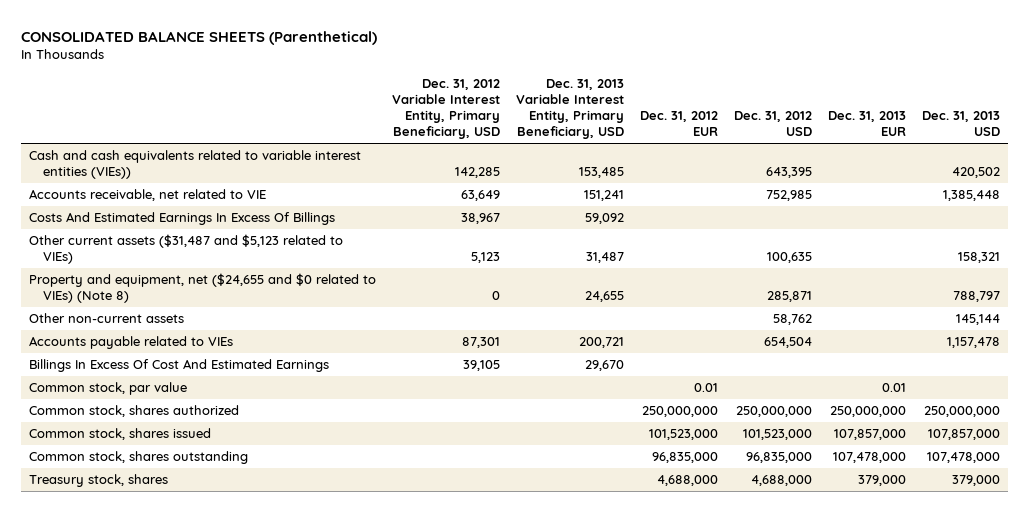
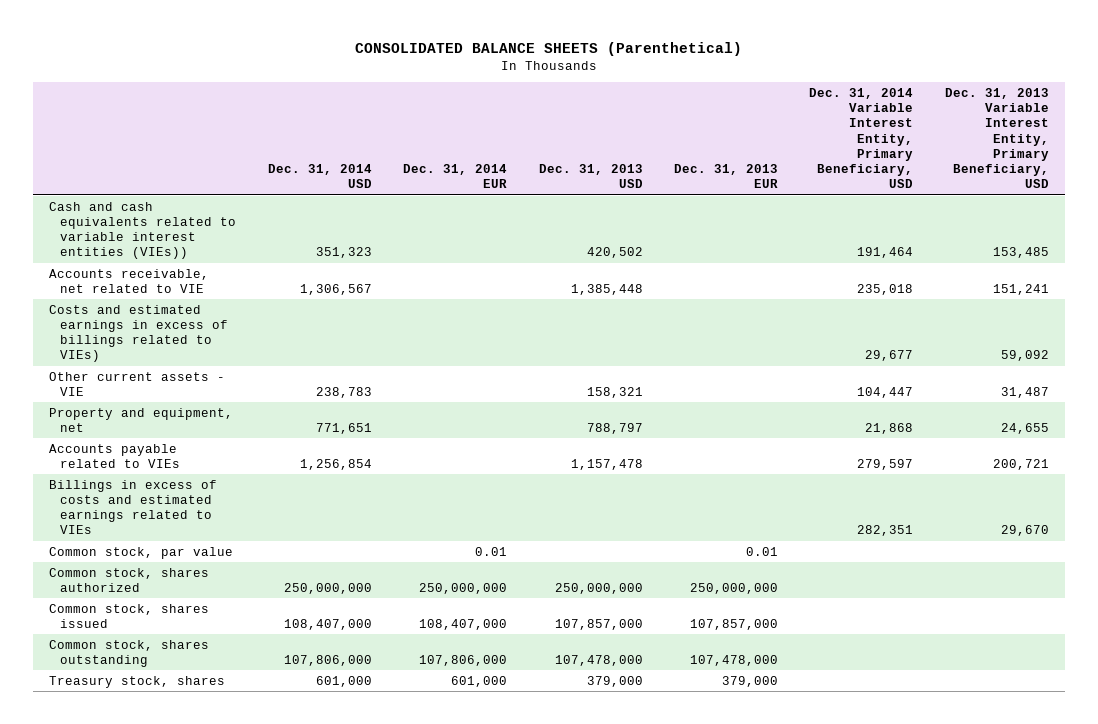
- | Dec. 31, 2012 Variable Interest Entity, Primary Beneficiary, USD | Dec. 31, 2013 Variable Interest Entity, Primary Beneficiary, USD | Dec. 31, 2012 EUR | Dec. 31, 2012 USD | Dec. 31, 2013 EUR | Dec. 31, 2013 USD
+ | Dec. 31, 2014 USD | Dec. 31, 2014 EUR | Dec. 31, 2013 USD | Dec. 31, 2013 EUR | Dec. 31, 2014 Variable Interest Entity, Primary Beneficiary, USD | Dec. 31, 2013 Variable Interest Entity, Primary Beneficiary, USD
- Costs And Estimated Earnings In Excess Of Billings | 38,967 | 59,092 | | | |
- Other current assets ($31,487 and $5,123 related to VIEs) | 5,123 | 31,487 | | 100,635 | | 158,321
- Property and equipment, net ($24,655 and $0 related to VIEs) (Note 8) | 0 | 24,655 | | 285,871 | | 788,797
- Other non-current assets | | | | 58,762 | | 145,144
+ Costs and estimated earnings in excess of billings related to VIEs) | | | | | 29,677 | 59,092
+ Other current assets - VIE | 238,783 | | 158,321 | | 104,447 | 31,487
+ Property and equipment, net | 771,651 | | 788,797 | | 21,868 | 24,655
- Billings In Excess Of Cost And Estimated Earnings | 39,105 | 29,670 | | | |
+ Billings in excess of costs and estimated earnings related to VIEs | | | | | 282,351 | 29,670

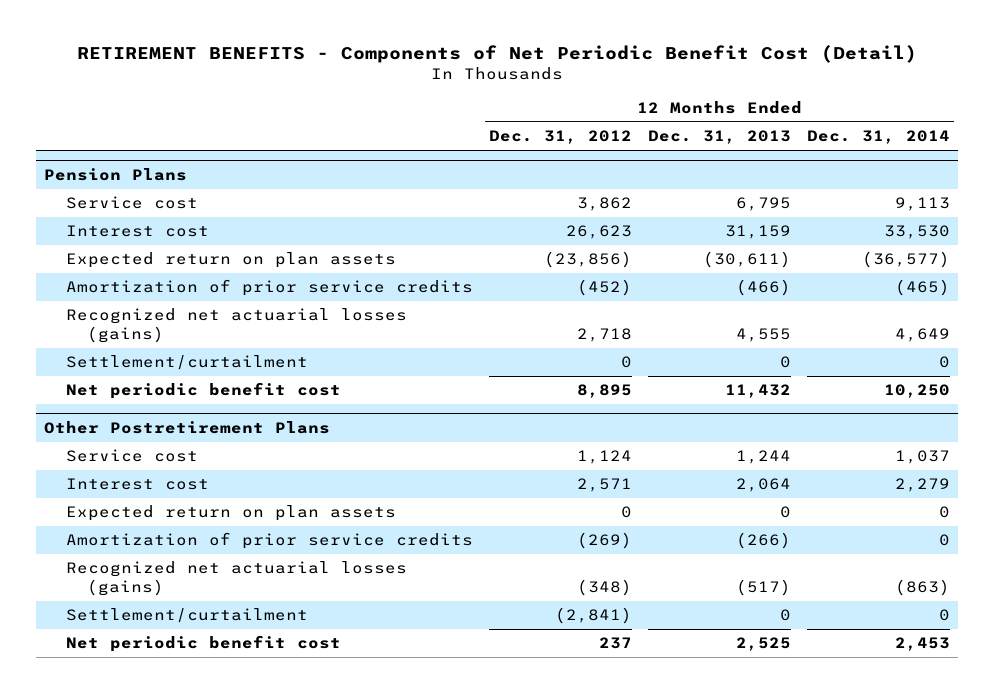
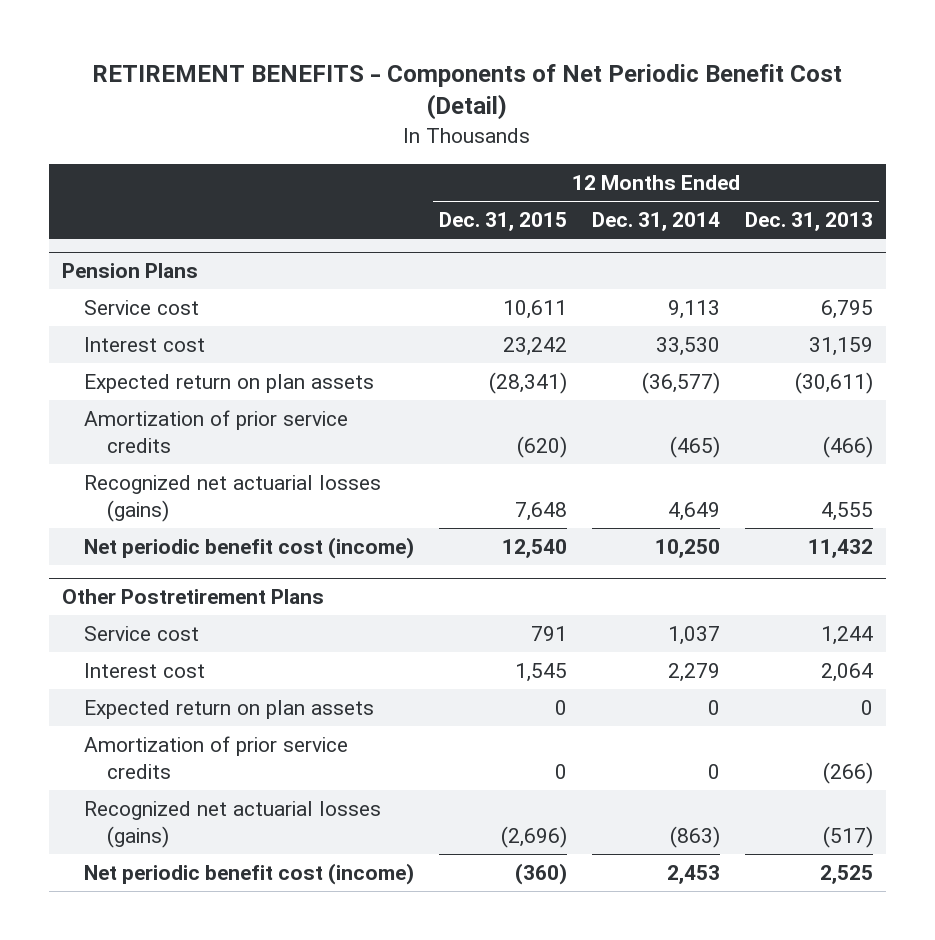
- | 12 Months Ended Dec. 31, 2012 | 12 Months Ended Dec. 31, 2013 | 12 Months Ended Dec. 31, 2014
+ | 12 Months Ended Dec. 31, 2015 | 12 Months Ended Dec. 31, 2014 | 12 Months Ended Dec. 31, 2013
@ Pension Plans
- Settlement/curtailment | 0 | 0 | 0
- Net periodic benefit cost | 8,895 | 11,432 | 10,250
+ Net periodic benefit cost (income) | 12,540 | 10,250 | 11,432
@ Other Postretirement Plans
- Settlement/curtailment | (2,841) | 0 | 0
- Net periodic benefit cost | 237 | 2,525 | 2,453
+ Net periodic benefit cost (income) | (360) | 2,453 | 2,525

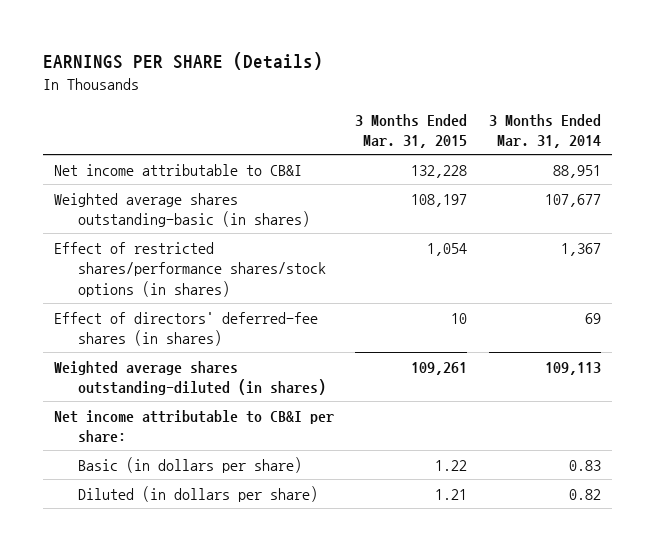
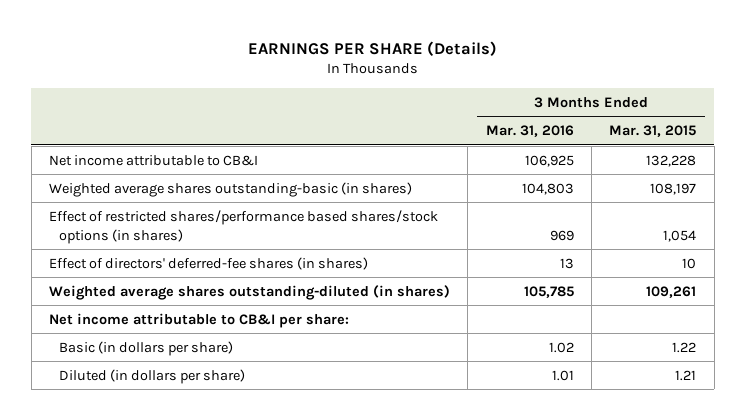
- | 3 Months Ended Mar. 31, 2015 | 3 Months Ended Mar. 31, 2014
+ | 3 Months Ended Mar. 31, 2016 | 3 Months Ended Mar. 31, 2015
- Effect of restricted shares/performance shares/stock options (in shares) | 1,054 | 1,367
+ Effect of restricted shares/performance based shares/stock options (in shares) | 969 | 1,054

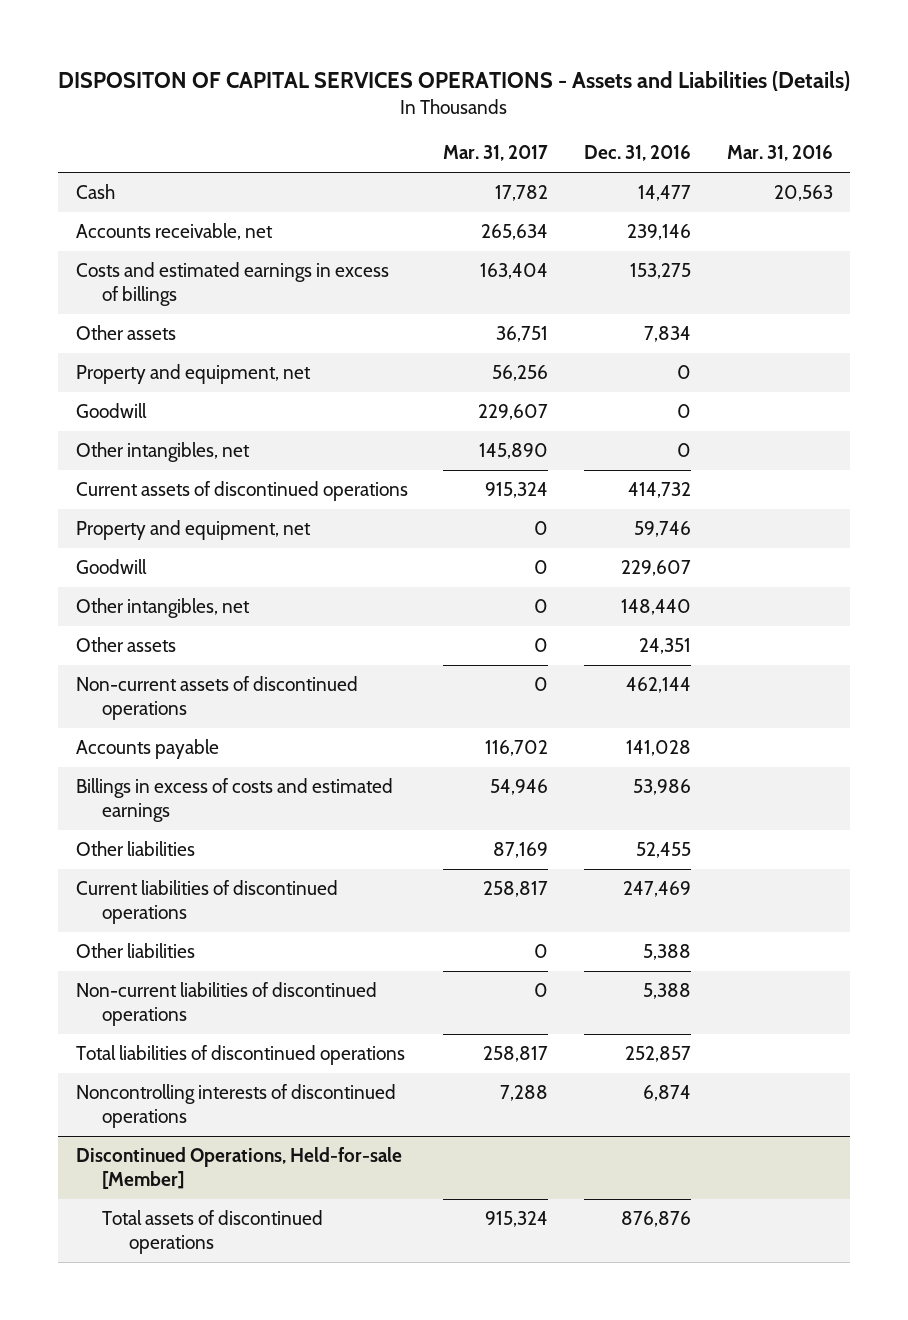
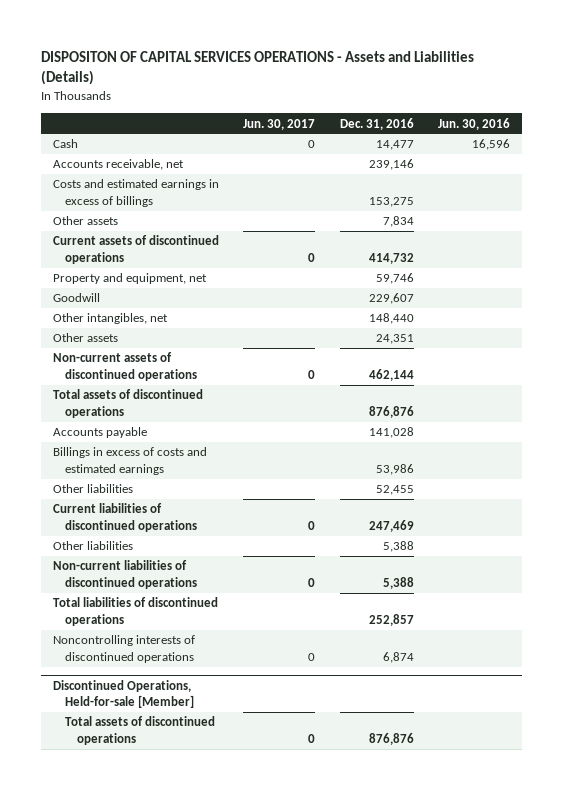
- | Mar. 31, 2017 | Dec. 31, 2016 | Mar. 31, 2016
+ | Jun. 30, 2017 | Dec. 31, 2016 | Jun. 30, 2016
- Property and equipment, net | 56,256 | 0 |
- Goodwill | 229,607 | 0 |
- Other intangibles, net | 145,890 | 0 |
+ Total assets of discontinued operations | | 876,876 |

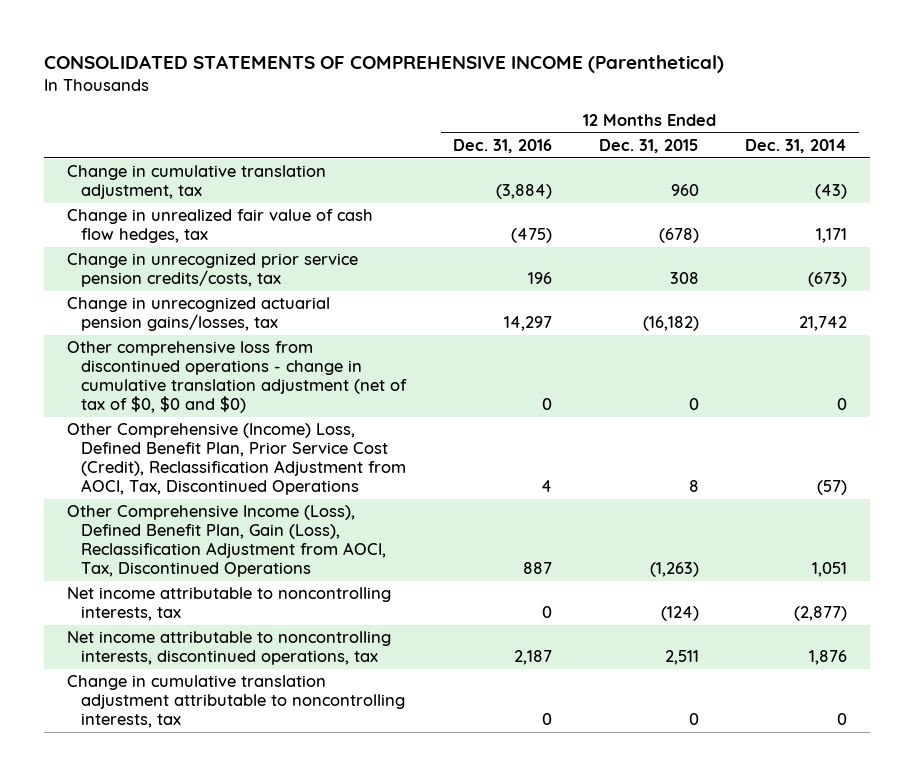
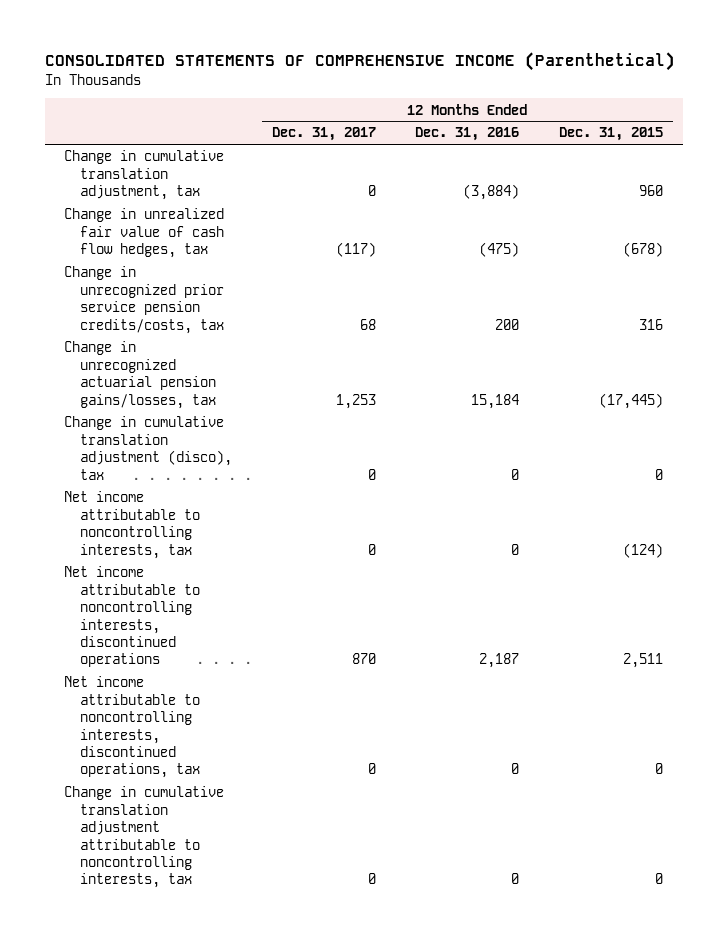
- | 12 Months Ended Dec. 31, 2016 | 12 Months Ended Dec. 31, 2015 | 12 Months Ended Dec. 31, 2014
+ | 12 Months Ended Dec. 31, 2017 | 12 Months Ended Dec. 31, 2016 | 12 Months Ended Dec. 31, 2015
- Change in unrecognized prior service pension credits/costs, tax | 196 | 308 | (673)
- Change in unrecognized actuarial pension gains/losses, tax | 14,297 | (16,182) | 21,742
- Other comprehensive loss from discontinued operations - change in cumulative translation adjustment (net of tax of $0, $0 and $0) | 0 | 0 | 0
- Other Comprehensive (Income) Loss, Defined Benefit Plan, Prior Service Cost (Credit), Reclassification Adjustment from AOCI, Tax, Discontinued Operations | 4 | 8 | (57)
- Other Comprehensive Income (Loss), Defined Benefit Plan, Gain (Loss), Reclassification Adjustment from AOCI, Tax, Discontinued Operations | 887 | (1,263) | 1,051
+ Change in unrecognized prior service pension credits/costs, tax | 68 | 200 | 316
+ Change in unrecognized actuarial pension gains/losses, tax | 1,253 | 15,184 | (17,445)
+ Change in cumulative translation adjustment (disco), tax | 0 | 0 | 0
- Net income attributable to noncontrolling interests, discontinued operations, tax | 2,187 | 2,511 | 1,876
+ Net income attributable to noncontrolling interests, discontinued operations | 870 | 2,187 | 2,511
+ Net income attributable to noncontrolling interests, discontinued operations, tax | 0 | 0 | 0

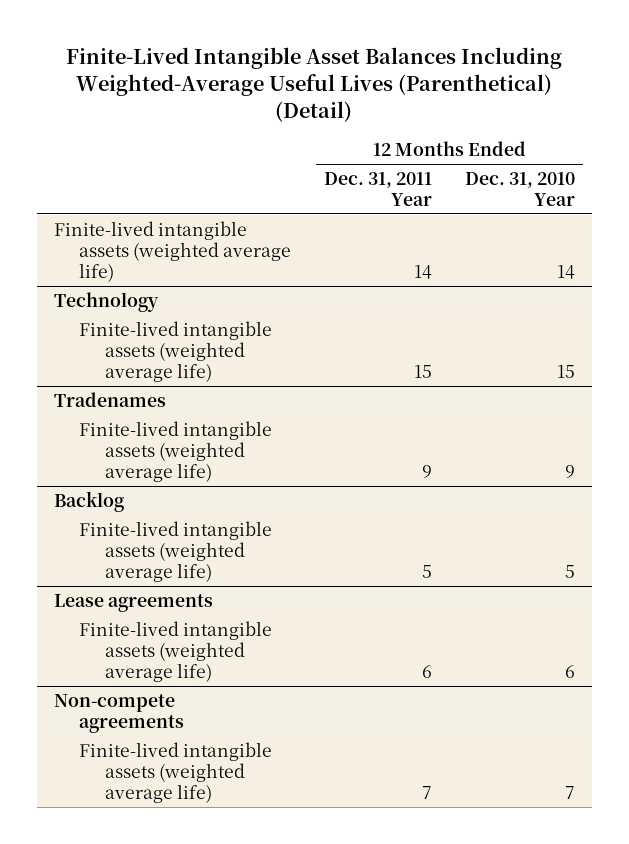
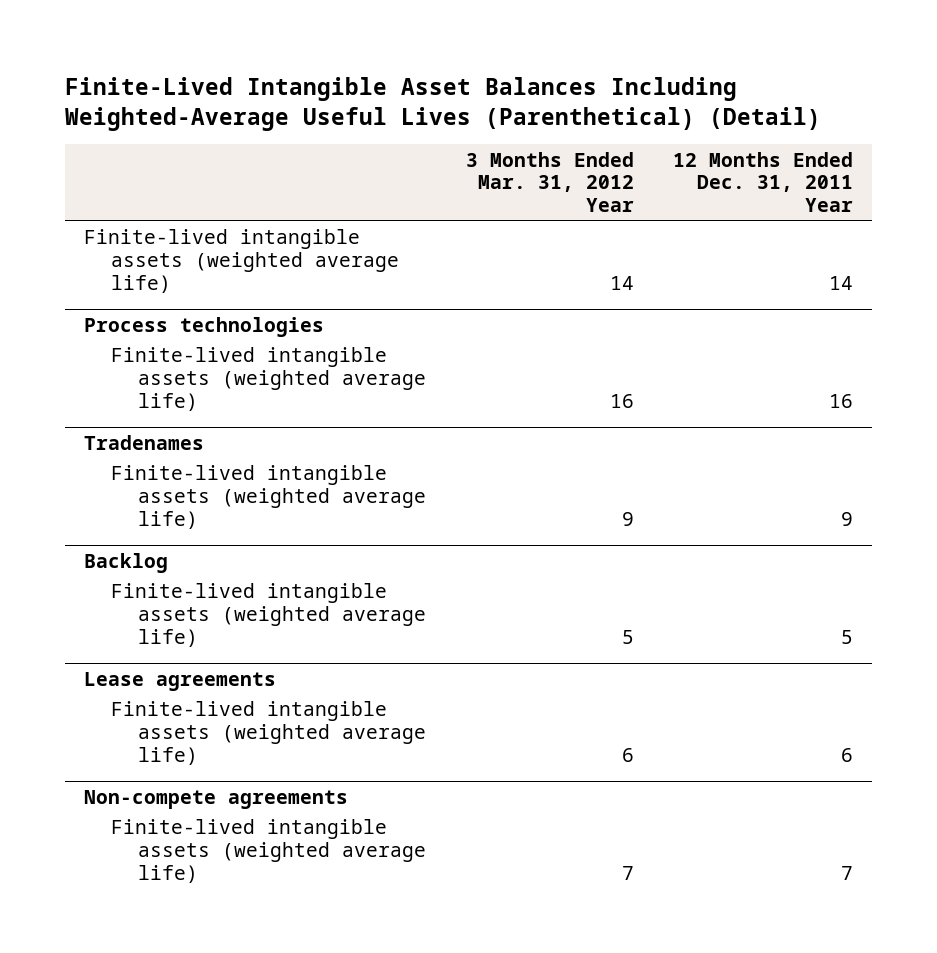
- | 12 Months Ended Dec. 31, 2011 Year | 12 Months Ended Dec. 31, 2010 Year
+ | 3 Months Ended Mar. 31, 2012 Year | 12 Months Ended Dec. 31, 2011 Year
- Technology
- Finite-lived intangible assets (weighted average life) | 15 | 15
+ Process technologies
+ Finite-lived intangible assets (weighted average life) | 16 | 16

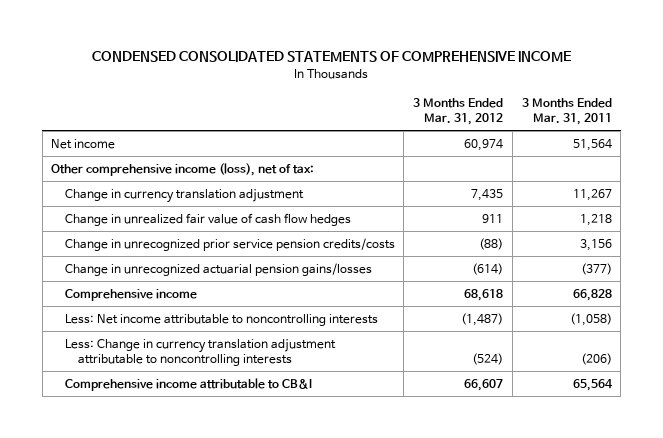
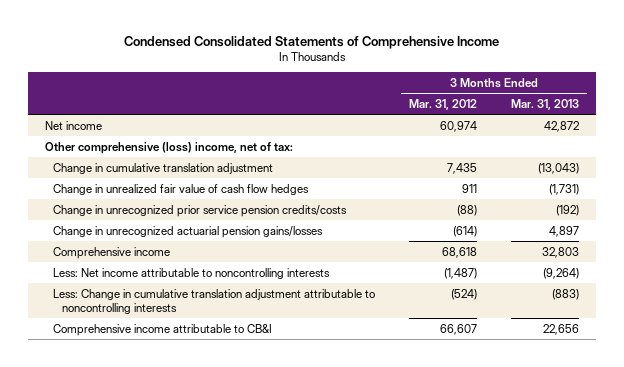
- CONDENSED CONSOLIDATED STATEMENTS OF COMPREHENSIVE INCOME
+ Condensed Consolidated Statements of Comprehensive Income
- | 3 Months Ended Mar. 31, 2012 | 3 Months Ended Mar. 31, 2011
+ | 3 Months Ended Mar. 31, 2012 | 3 Months Ended Mar. 31, 2013
- Other comprehensive income (loss), net of tax:
- Change in currency translation adjustment | 7,435 | 11,267
+ Other comprehensive (loss) income, net of tax:
+ Change in cumulative translation adjustment | 7,435 | (13,043)
- Less: Change in currency translation adjustment attributable to noncontrolling interests | (524) | (206)
+ Less: Change in cumulative translation adjustment attributable to noncontrolling interests | (524) | (883)

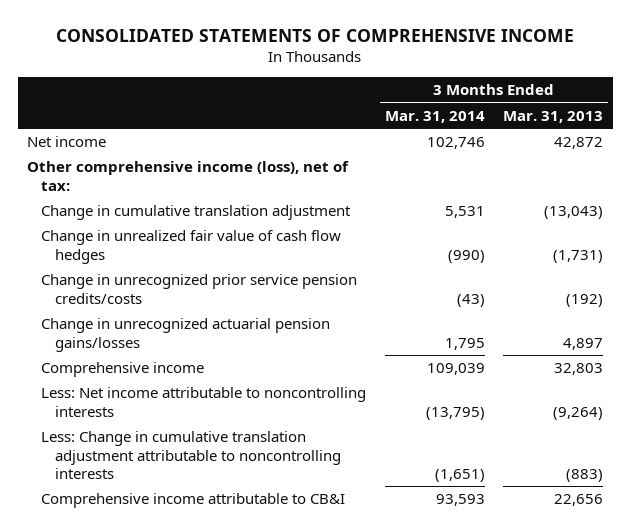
- Condensed Consolidated Statements of Comprehensive Income
+ CONSOLIDATED STATEMENTS OF COMPREHENSIVE INCOME
- | 3 Months Ended Mar. 31, 2012 | 3 Months Ended Mar. 31, 2013
+ | 3 Months Ended Mar. 31, 2014 | 3 Months Ended Mar. 31, 2013
- Other comprehensive (loss) income, net of tax:
+ Other comprehensive income (loss), net of tax:

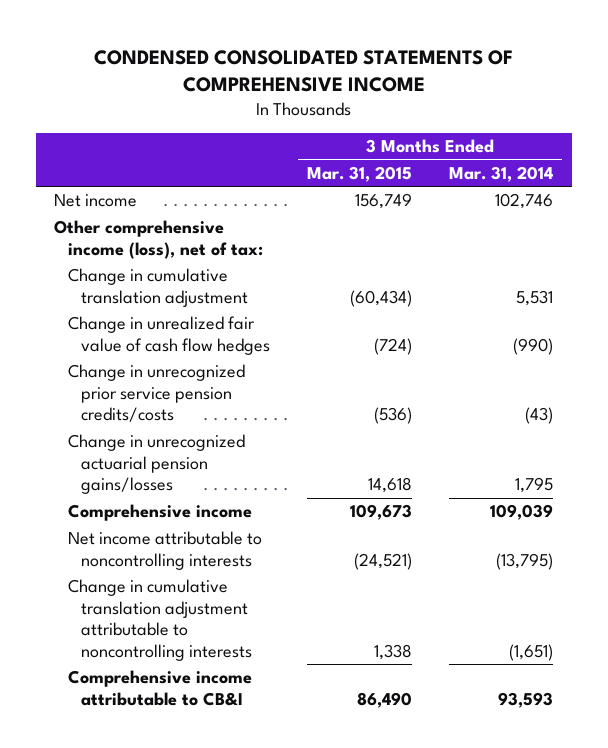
- CONSOLIDATED STATEMENTS OF COMPREHENSIVE INCOME
+ CONDENSED CONSOLIDATED STATEMENTS OF COMPREHENSIVE INCOME
- | 3 Months Ended Mar. 31, 2014 | 3 Months Ended Mar. 31, 2013
+ | 3 Months Ended Mar. 31, 2015 | 3 Months Ended Mar. 31, 2014
- Less: Net income attributable to noncontrolling interests | (13,795) | (9,264)
- Less: Change in cumulative translation adjustment attributable to noncontrolling interests | (1,651) | (883)
+ Net income attributable to noncontrolling interests | (24,521) | (13,795)
+ Change in cumulative translation adjustment attributable to noncontrolling interests | 1,338 | (1,651)

